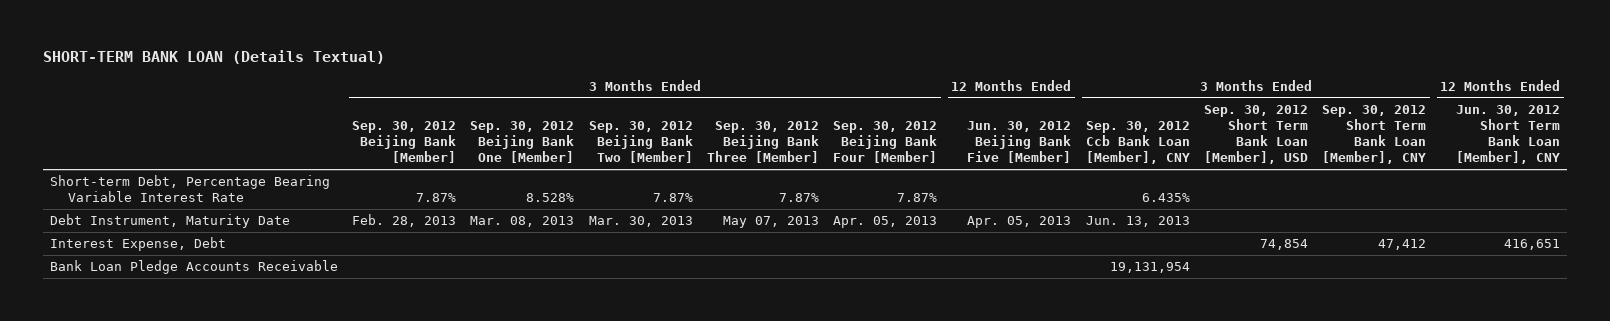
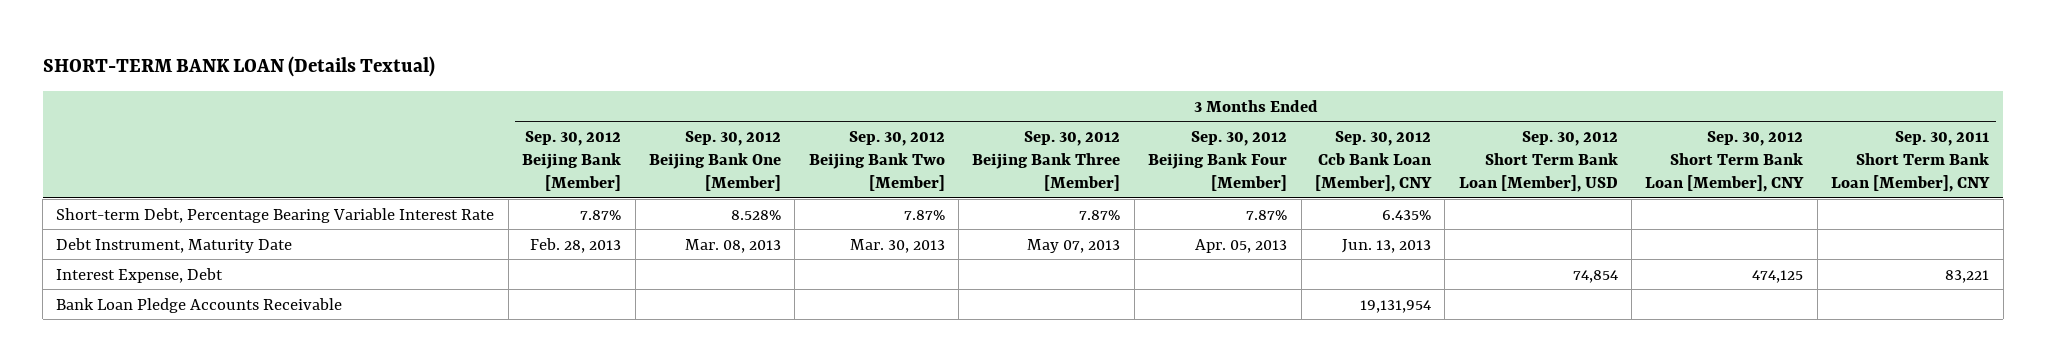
- | 3 Months Ended Sep. 30, 2012 Beijing Bank [Member] | 3 Months Ended Sep. 30, 2012 Beijing Bank One [Member] | 3 Months Ended Sep. 30, 2012 Beijing Bank Two [Member] | 3 Months Ended Sep. 30, 2012 Beijing Bank Three [Member] | 3 Months Ended Sep. 30, 2012 Beijing Bank Four [Member] | 12 Months Ended Jun. 30, 2012 Beijing Bank Five [Member] | 3 Months Ended Sep. 30, 2012 Ccb Bank Loan [Member], CNY | 3 Months Ended Sep. 30, 2012 Short Term Bank Loan [Member], USD | 3 Months Ended Sep. 30, 2012 Short Term Bank Loan [Member], CNY | 12 Months Ended Jun. 30, 2012 Short Term Bank Loan [Member], CNY
+ | 3 Months Ended Sep. 30, 2012 Beijing Bank [Member] | 3 Months Ended Sep. 30, 2012 Beijing Bank One [Member] | 3 Months Ended Sep. 30, 2012 Beijing Bank Two [Member] | 3 Months Ended Sep. 30, 2012 Beijing Bank Three [Member] | 3 Months Ended Sep. 30, 2012 Beijing Bank Four [Member] | 3 Months Ended Sep. 30, 2012 Ccb Bank Loan [Member], CNY | 3 Months Ended Sep. 30, 2012 Short Term Bank Loan [Member], USD | 3 Months Ended Sep. 30, 2012 Short Term Bank Loan [Member], CNY | 3 Months Ended Sep. 30, 2011 Short Term Bank Loan [Member], CNY
- Interest Expense, Debt | | | | | | | | 74,854 | 47,412 | 416,651
+ Interest Expense, Debt | | | | | | | 74,854 | 474,125 | 83,221

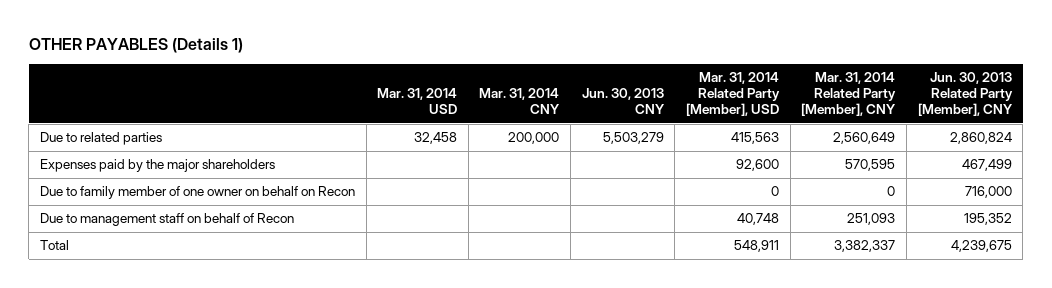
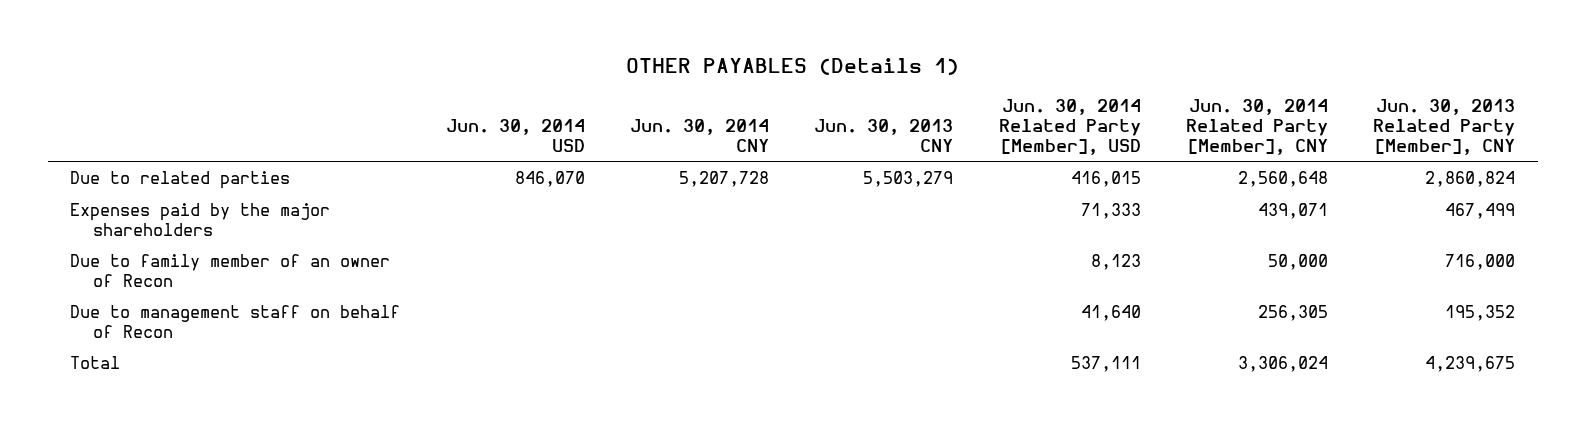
- | Mar. 31, 2014 USD | Mar. 31, 2014 CNY | Jun. 30, 2013 CNY | Mar. 31, 2014 Related Party [Member], USD | Mar. 31, 2014 Related Party [Member], CNY | Jun. 30, 2013 Related Party [Member], CNY
+ | Jun. 30, 2014 USD | Jun. 30, 2014 CNY | Jun. 30, 2013 CNY | Jun. 30, 2014 Related Party [Member], USD | Jun. 30, 2014 Related Party [Member], CNY | Jun. 30, 2013 Related Party [Member], CNY
- Due to family member of one owner on behalf on Recon | | | | 0 | 0 | 716,000
+ Due to family member of an owner of Recon | | | | 8,123 | 50,000 | 716,000

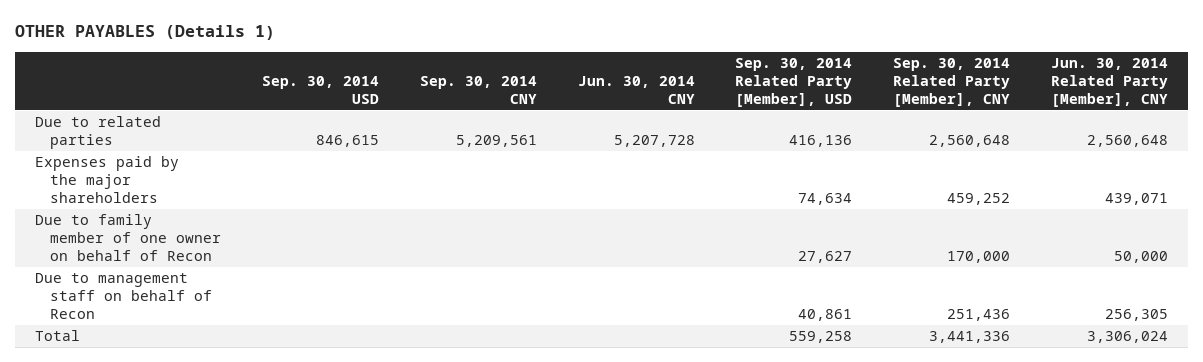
- | Jun. 30, 2014 USD | Jun. 30, 2014 CNY | Jun. 30, 2013 CNY | Jun. 30, 2014 Related Party [Member], USD | Jun. 30, 2014 Related Party [Member], CNY | Jun. 30, 2013 Related Party [Member], CNY
+ | Sep. 30, 2014 USD | Sep. 30, 2014 CNY | Jun. 30, 2014 CNY | Sep. 30, 2014 Related Party [Member], USD | Sep. 30, 2014 Related Party [Member], CNY | Jun. 30, 2014 Related Party [Member], CNY
- Due to family member of an owner of Recon | | | | 8,123 | 50,000 | 716,000
+ Due to family member of one owner on behalf of Recon | | | | 27,627 | 170,000 | 50,000

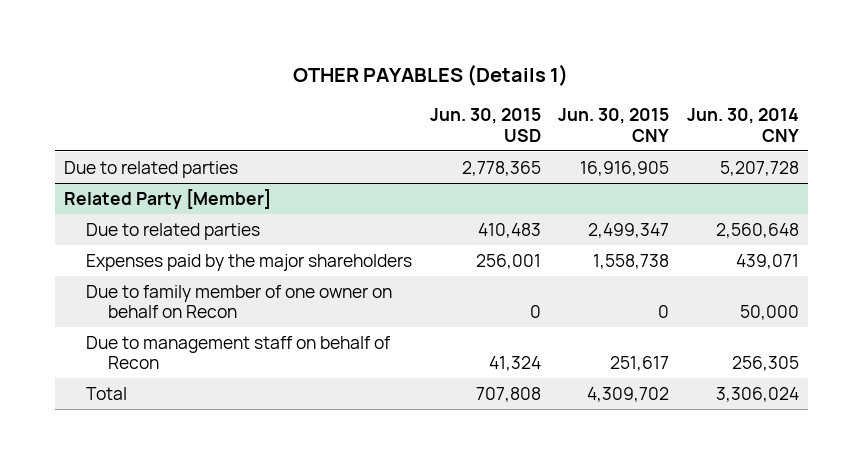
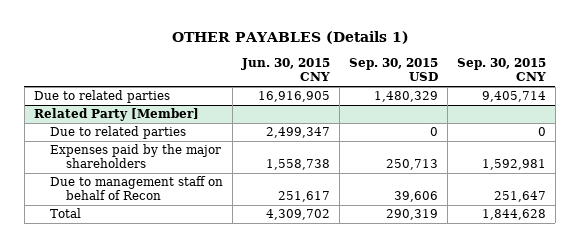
- | Jun. 30, 2015 USD | Jun. 30, 2015 CNY | Jun. 30, 2014 CNY
+ | Jun. 30, 2015 CNY | Sep. 30, 2015 USD | Sep. 30, 2015 CNY
@ Related Party [Member]
- Due to family member of one owner on behalf on Recon | 0 | 0 | 50,000

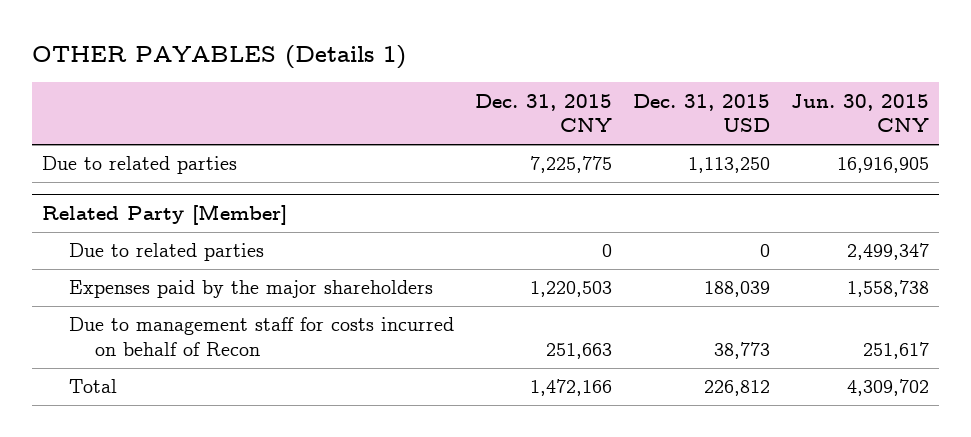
- | Jun. 30, 2015 CNY | Sep. 30, 2015 USD | Sep. 30, 2015 CNY
+ | Dec. 31, 2015 CNY | Dec. 31, 2015 USD | Jun. 30, 2015 CNY
@ Related Party [Member]
- Due to management staff on behalf of Recon | 251,617 | 39,606 | 251,647
+ Due to management staff for costs incurred on behalf of Recon | 251,663 | 38,773 | 251,617

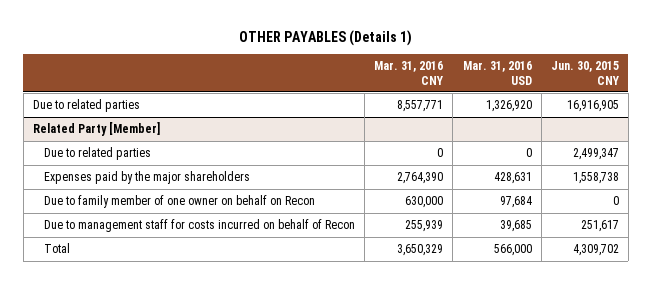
- | Dec. 31, 2015 CNY | Dec. 31, 2015 USD | Jun. 30, 2015 CNY
+ | Mar. 31, 2016 CNY | Mar. 31, 2016 USD | Jun. 30, 2015 CNY
@ Related Party [Member]
+ Due to family member of one owner on behalf on Recon | 630,000 | 97,684 | 0

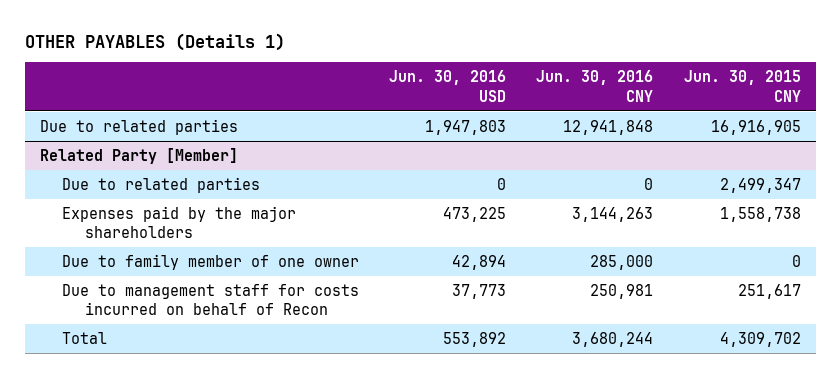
- | Mar. 31, 2016 CNY | Mar. 31, 2016 USD | Jun. 30, 2015 CNY
+ | Jun. 30, 2016 USD | Jun. 30, 2016 CNY | Jun. 30, 2015 CNY
@ Related Party [Member]
- Due to family member of one owner on behalf on Recon | 630,000 | 97,684 | 0
+ Due to family member of one owner | 42,894 | 285,000 | 0

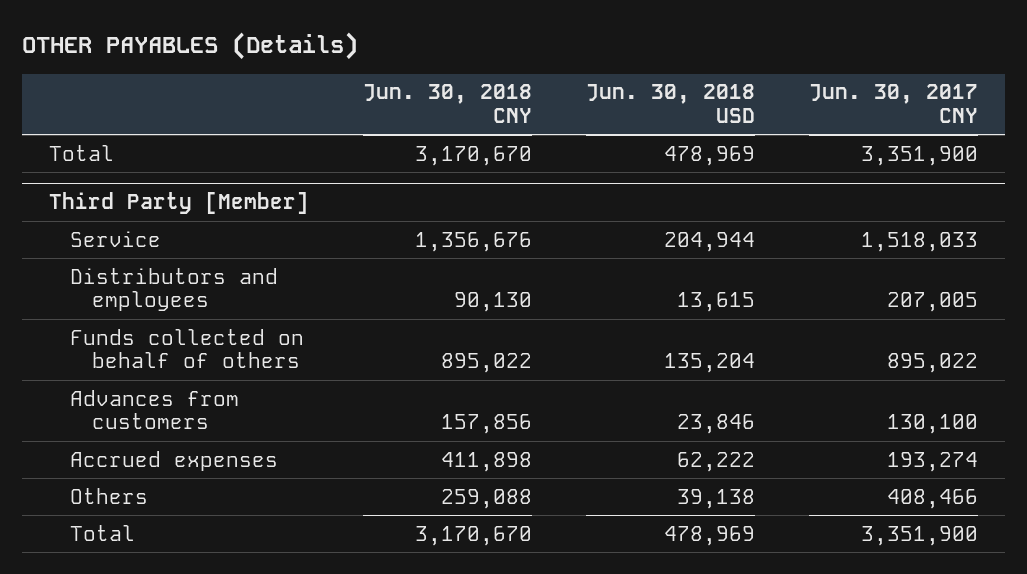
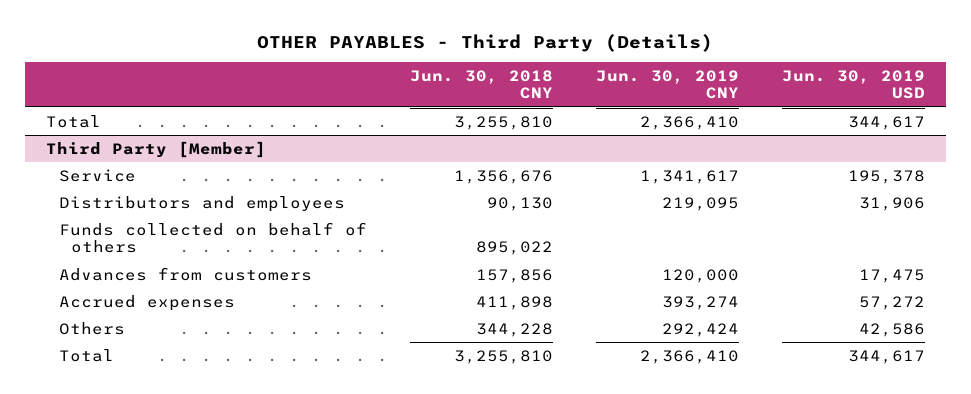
- OTHER PAYABLES (Details)
+ OTHER PAYABLES - Third Party (Details)
- | Jun. 30, 2018 CNY | Jun. 30, 2018 USD | Jun. 30, 2017 CNY
+ | Jun. 30, 2018 CNY | Jun. 30, 2019 CNY | Jun. 30, 2019 USD
- Total | 3,170,670 | 478,969 | 3,351,900
+ Total | 3,255,810 | 2,366,410 | 344,617
@ Third Party [Member]
- Others | 259,088 | 39,138 | 408,466
- Total | 3,170,670 | 478,969 | 3,351,900
+ Others | 344,228 | 292,424 | 42,586
+ Total | 3,255,810 | 2,366,410 | 344,617

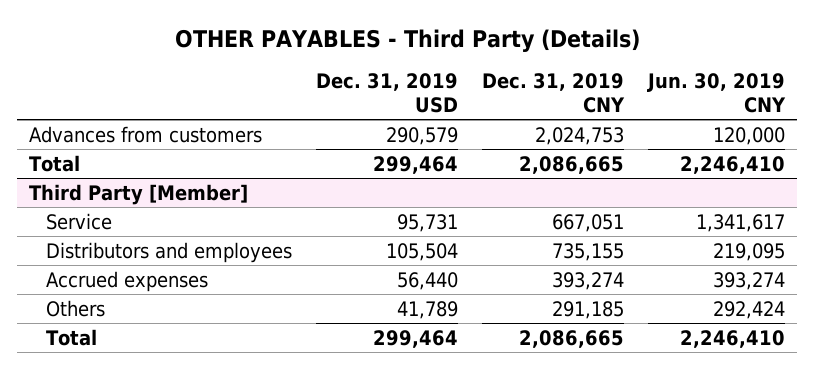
- | Jun. 30, 2018 CNY | Jun. 30, 2019 CNY | Jun. 30, 2019 USD
+ | Dec. 31, 2019 USD | Dec. 31, 2019 CNY | Jun. 30, 2019 CNY
- Total | 3,255,810 | 2,366,410 | 344,617
+ Advances from customers | 290,579 | 2,024,753 | 120,000
+ Total | 299,464 | 2,086,665 | 2,246,410
@ Third Party [Member]
- Funds collected on behalf of others | 895,022 | |
- Advances from customers | 157,856 | 120,000 | 17,475
- Total | 3,255,810 | 2,366,410 | 344,617
+ Total | 299,464 | 2,086,665 | 2,246,410

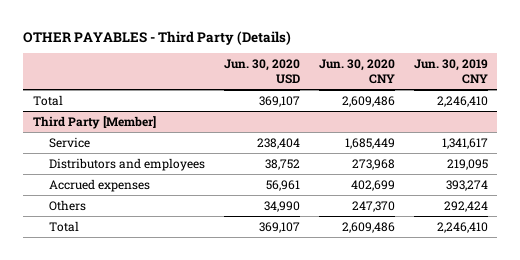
- | Dec. 31, 2019 USD | Dec. 31, 2019 CNY | Jun. 30, 2019 CNY
+ | Jun. 30, 2020 USD | Jun. 30, 2020 CNY | Jun. 30, 2019 CNY
- Advances from customers | 290,579 | 2,024,753 | 120,000

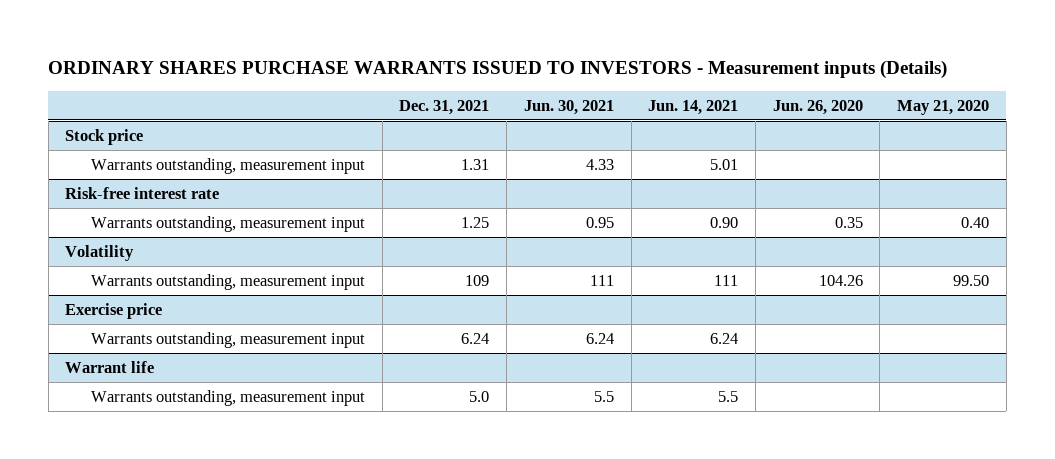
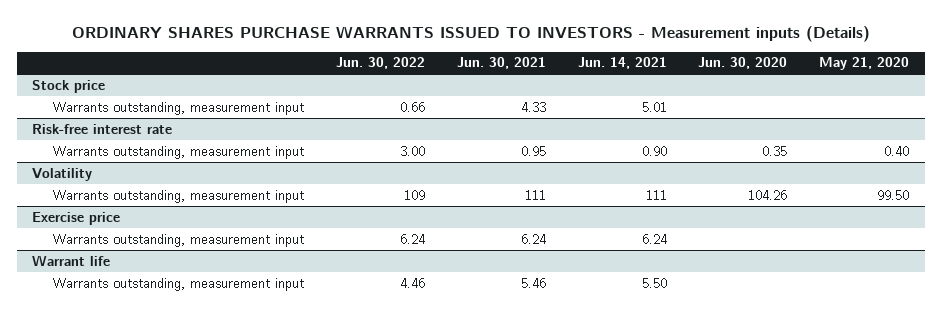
- | Dec. 31, 2021 | Jun. 30, 2021 | Jun. 14, 2021 | Jun. 26, 2020 | May 21, 2020
+ | Jun. 30, 2022 | Jun. 30, 2021 | Jun. 14, 2021 | Jun. 30, 2020 | May 21, 2020
@ Warrant life
- Warrants outstanding, measurement input | 5.0 | 5.5 | 5.5 | |
+ Warrants outstanding, measurement input | 4.46 | 5.46 | 5.50 | |

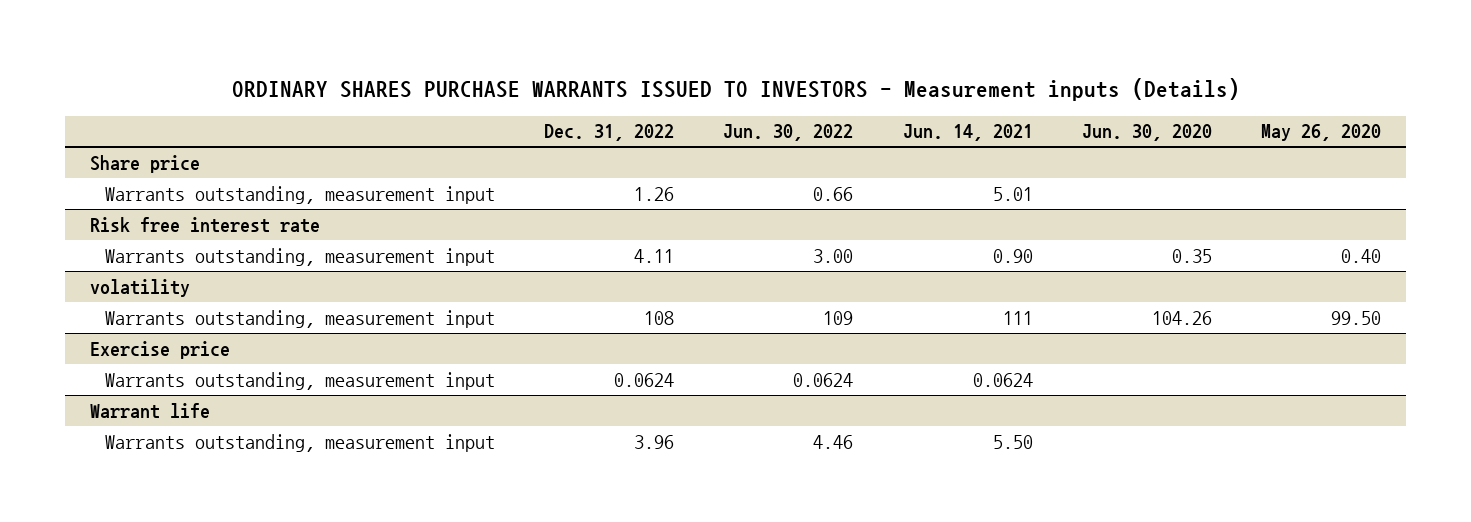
- | Jun. 30, 2022 | Jun. 30, 2021 | Jun. 14, 2021 | Jun. 30, 2020 | May 21, 2020
+ | Dec. 31, 2022 | Jun. 30, 2022 | Jun. 14, 2021 | Jun. 30, 2020 | May 26, 2020
- Stock price
+ Share price
- Risk-free interest rate
+ Risk free interest rate
- Volatility
+ volatility
@ Exercise price
- Warrants outstanding, measurement input | 6.24 | 6.24 | 6.24 | |
+ Warrants outstanding, measurement input | 0.0624 | 0.0624 | 0.0624 | |

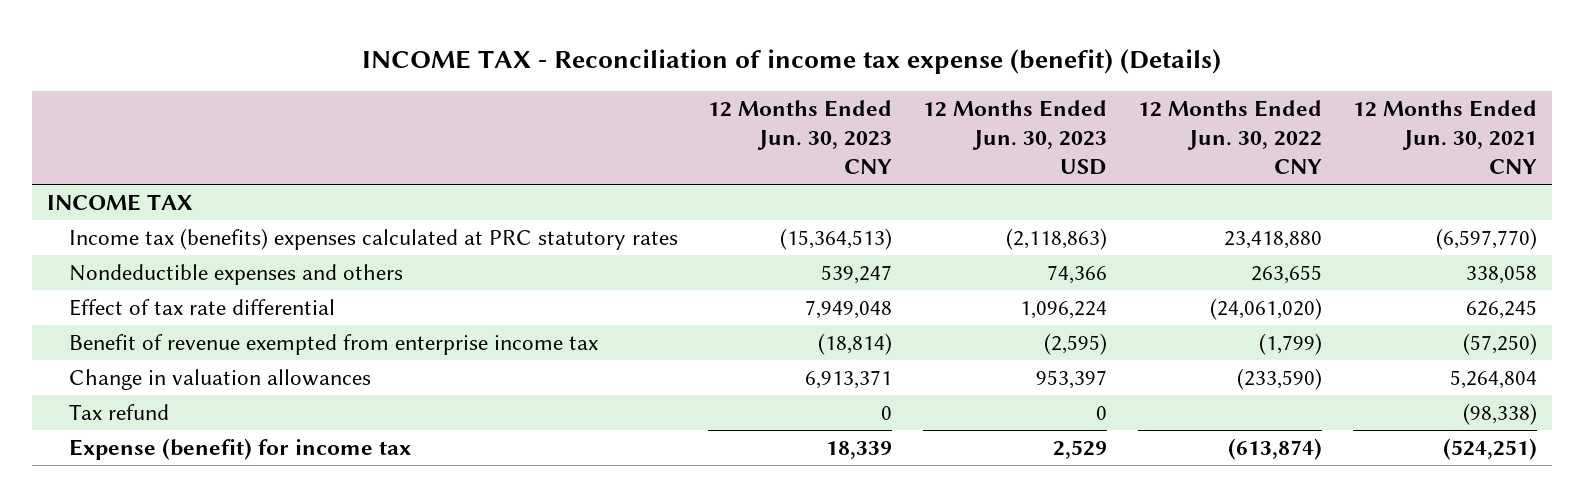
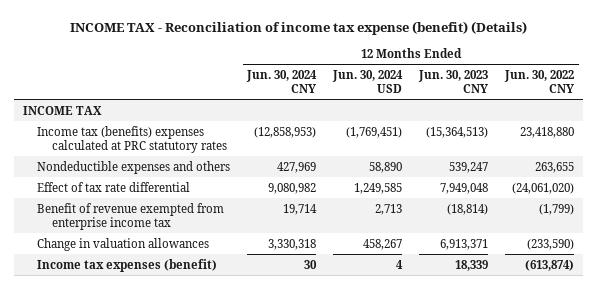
- | 12 Months Ended Jun. 30, 2023 CNY | 12 Months Ended Jun. 30, 2023 USD | 12 Months Ended Jun. 30, 2022 CNY | 12 Months Ended Jun. 30, 2021 CNY
+ | 12 Months Ended Jun. 30, 2024 CNY | 12 Months Ended Jun. 30, 2024 USD | 12 Months Ended Jun. 30, 2023 CNY | 12 Months Ended Jun. 30, 2022 CNY
- Tax refund | 0 | 0 | | (98,338)
- Expense (benefit) for income tax | 18,339 | 2,529 | (613,874) | (524,251)
+ Income tax expenses (benefit) | 30 | 4 | 18,339 | (613,874)

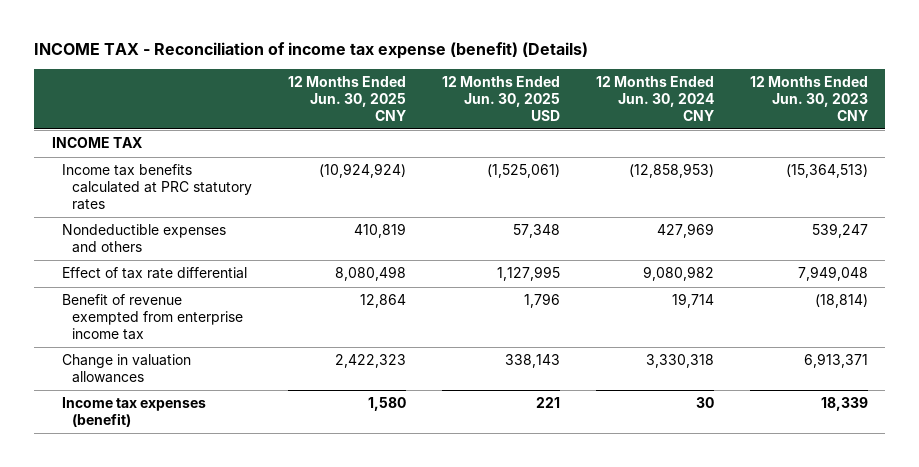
- | 12 Months Ended Jun. 30, 2024 CNY | 12 Months Ended Jun. 30, 2024 USD | 12 Months Ended Jun. 30, 2023 CNY | 12 Months Ended Jun. 30, 2022 CNY
+ | 12 Months Ended Jun. 30, 2025 CNY | 12 Months Ended Jun. 30, 2025 USD | 12 Months Ended Jun. 30, 2024 CNY | 12 Months Ended Jun. 30, 2023 CNY
- Income tax (benefits) expenses calculated at PRC statutory rates | (12,858,953) | (1,769,451) | (15,364,513) | 23,418,880
+ Income tax benefits calculated at PRC statutory rates | (10,924,924) | (1,525,061) | (12,858,953) | (15,364,513)

